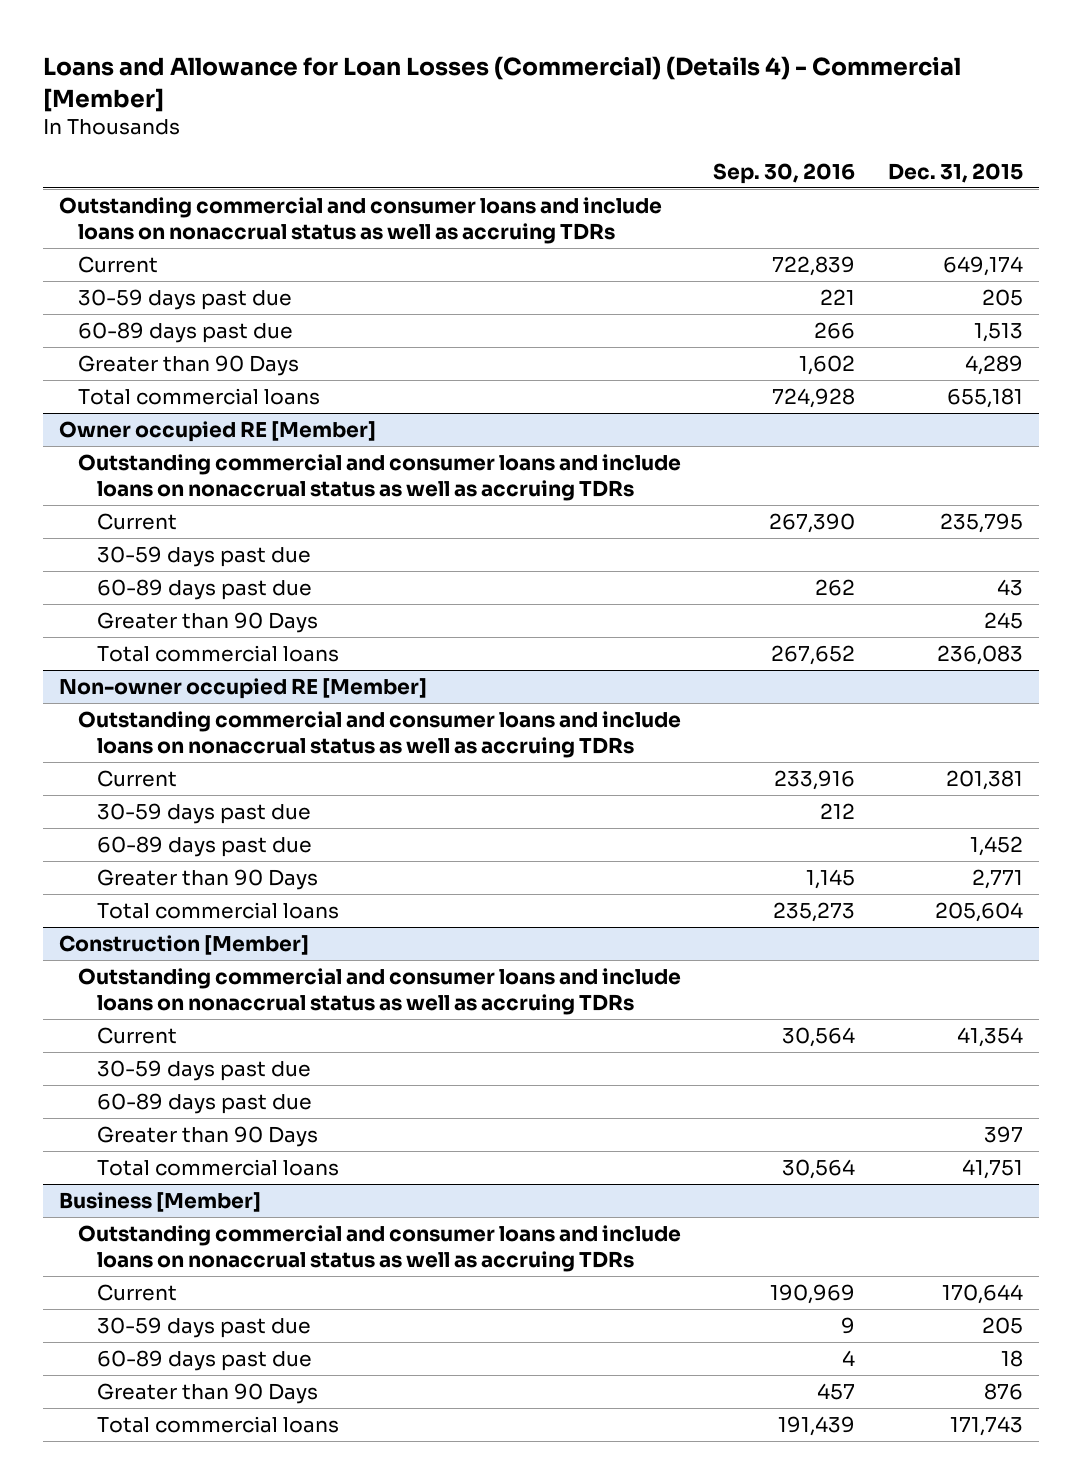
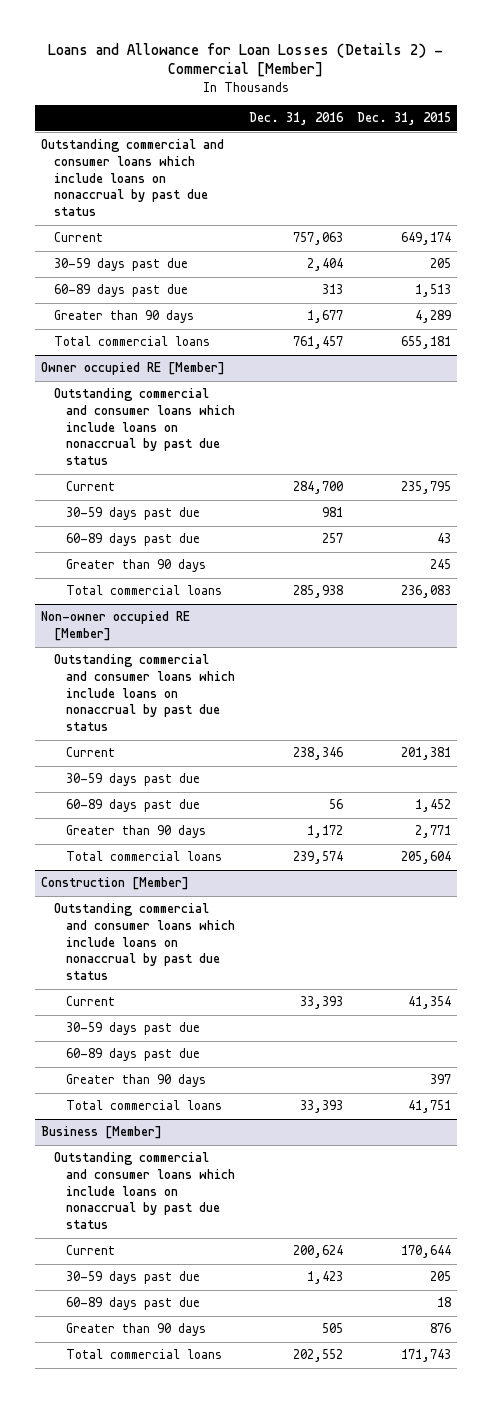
- Loans and Allowance for Loan Losses (Commercial) (Details 4) - Commercial [Member]
+ Loans and Allowance for Loan Losses (Details 2) - Commercial [Member]
- | Sep. 30, 2016 | Dec. 31, 2015
+ | Dec. 31, 2016 | Dec. 31, 2015
- Outstanding commercial and consumer loans and include loans on nonaccrual status as well as accruing TDRs
+ Outstanding commercial and consumer loans which include loans on nonaccrual by past due status
- Greater than 90 Days | 1,602 | 4,289
+ Greater than 90 days | 1,677 | 4,289
@ Owner occupied RE [Member]
- Outstanding commercial and consumer loans and include loans on nonaccrual status as well as accruing TDRs
+ Outstanding commercial and consumer loans which include loans on nonaccrual by past due status
- Greater than 90 Days | | 245
+ Greater than 90 days | | 245
@ Non-owner occupied RE [Member]
- Outstanding commercial and consumer loans and include loans on nonaccrual status as well as accruing TDRs
+ Outstanding commercial and consumer loans which include loans on nonaccrual by past due status
- Greater than 90 Days | 1,145 | 2,771
+ Greater than 90 days | 1,172 | 2,771
@ Construction [Member]
- Outstanding commercial and consumer loans and include loans on nonaccrual status as well as accruing TDRs
+ Outstanding commercial and consumer loans which include loans on nonaccrual by past due status
- Greater than 90 Days | | 397
+ Greater than 90 days | | 397
@ Business [Member]
- Outstanding commercial and consumer loans and include loans on nonaccrual status as well as accruing TDRs
+ Outstanding commercial and consumer loans which include loans on nonaccrual by past due status
- Greater than 90 Days | 457 | 876
+ Greater than 90 days | 505 | 876

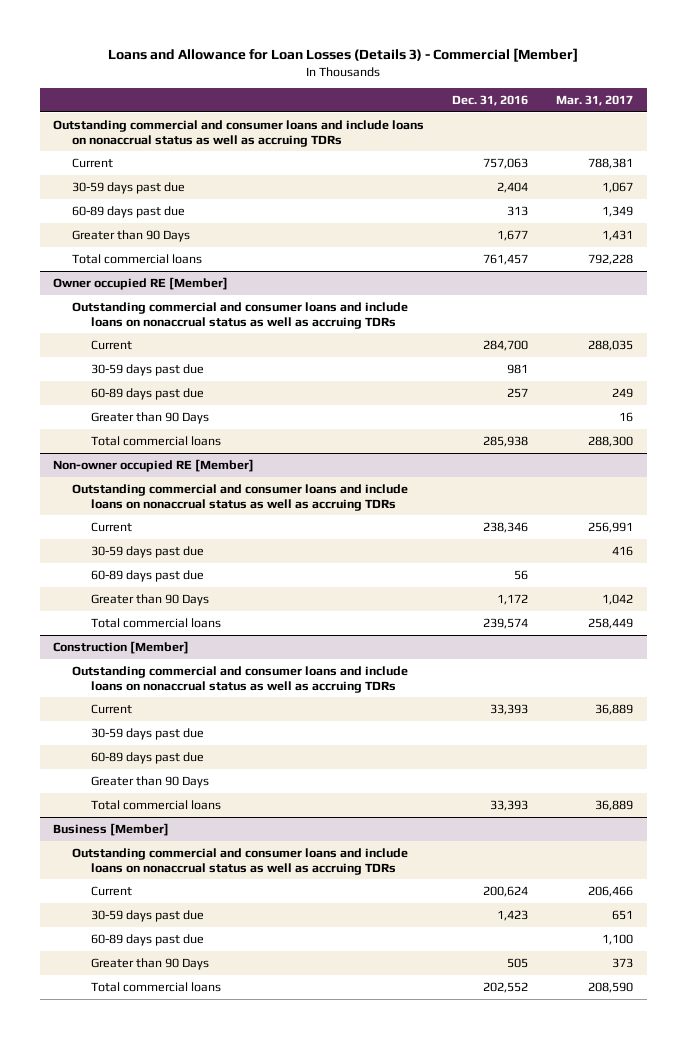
- Loans and Allowance for Loan Losses (Details 2) - Commercial [Member]
+ Loans and Allowance for Loan Losses (Details 3) - Commercial [Member]
- | Dec. 31, 2016 | Dec. 31, 2015
+ | Dec. 31, 2016 | Mar. 31, 2017
- Outstanding commercial and consumer loans which include loans on nonaccrual by past due status
+ Outstanding commercial and consumer loans and include loans on nonaccrual status as well as accruing TDRs
- Greater than 90 days | 1,677 | 4,289
+ Greater than 90 Days | 1,677 | 1,431
@ Owner occupied RE [Member]
- Outstanding commercial and consumer loans which include loans on nonaccrual by past due status
+ Outstanding commercial and consumer loans and include loans on nonaccrual status as well as accruing TDRs
- Greater than 90 days | | 245
+ Greater than 90 Days | | 16
@ Non-owner occupied RE [Member]
- Outstanding commercial and consumer loans which include loans on nonaccrual by past due status
+ Outstanding commercial and consumer loans and include loans on nonaccrual status as well as accruing TDRs
- Greater than 90 days | 1,172 | 2,771
+ Greater than 90 Days | 1,172 | 1,042
@ Construction [Member]
- Outstanding commercial and consumer loans which include loans on nonaccrual by past due status
+ Outstanding commercial and consumer loans and include loans on nonaccrual status as well as accruing TDRs
- Greater than 90 days | | 397
+ Greater than 90 Days
@ Business [Member]
- Outstanding commercial and consumer loans which include loans on nonaccrual by past due status
+ Outstanding commercial and consumer loans and include loans on nonaccrual status as well as accruing TDRs
- Greater than 90 days | 505 | 876
+ Greater than 90 Days | 505 | 373

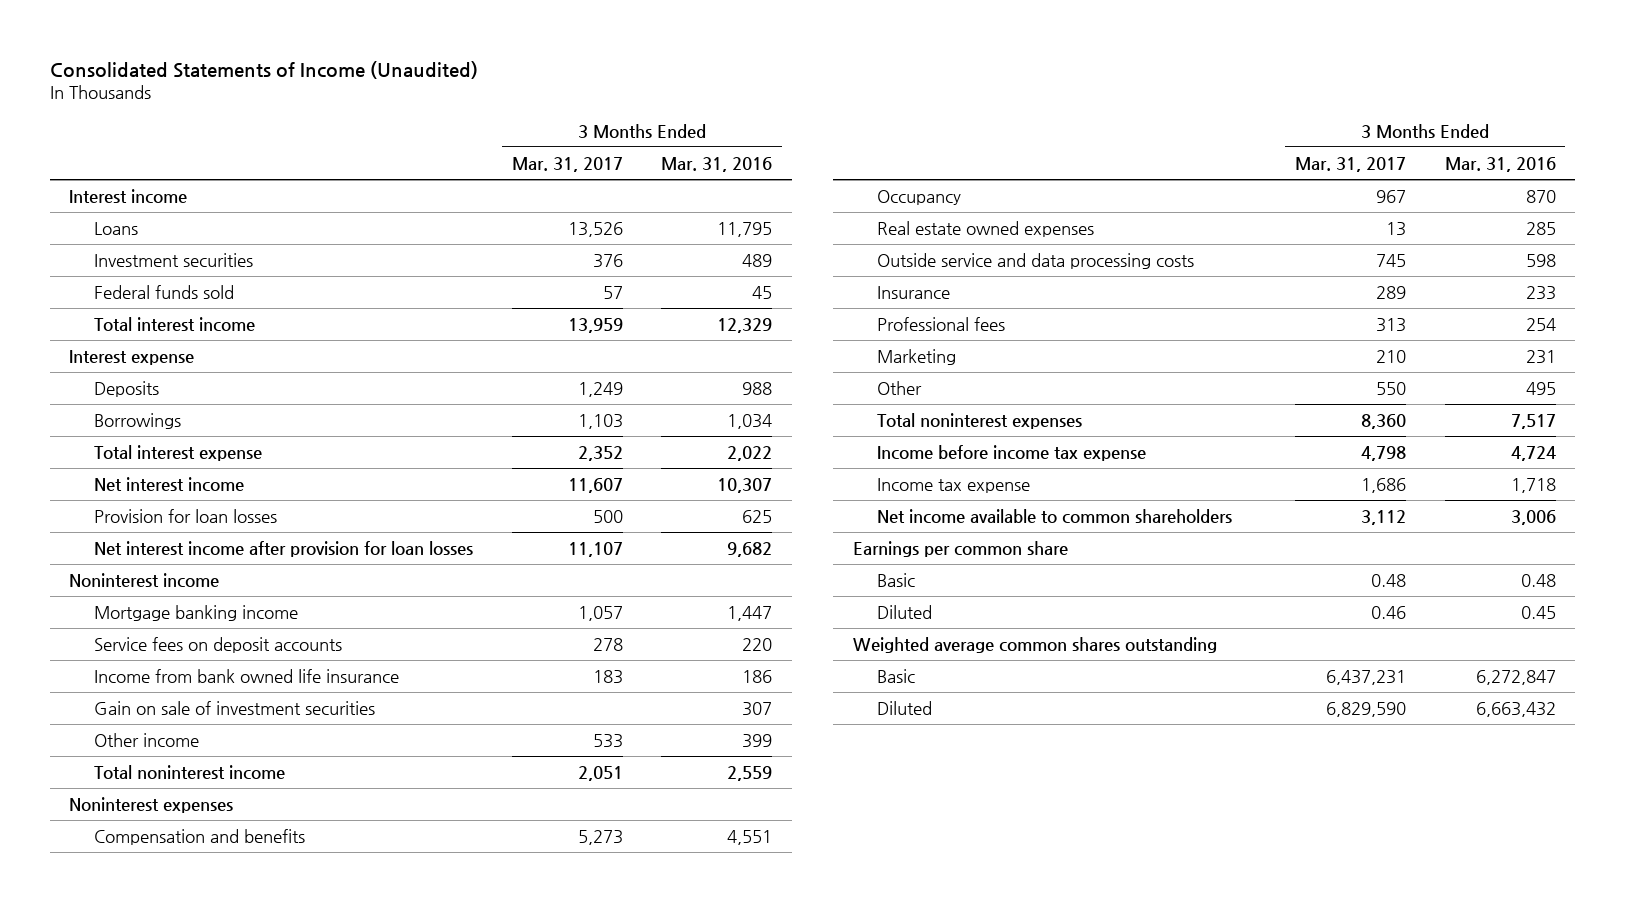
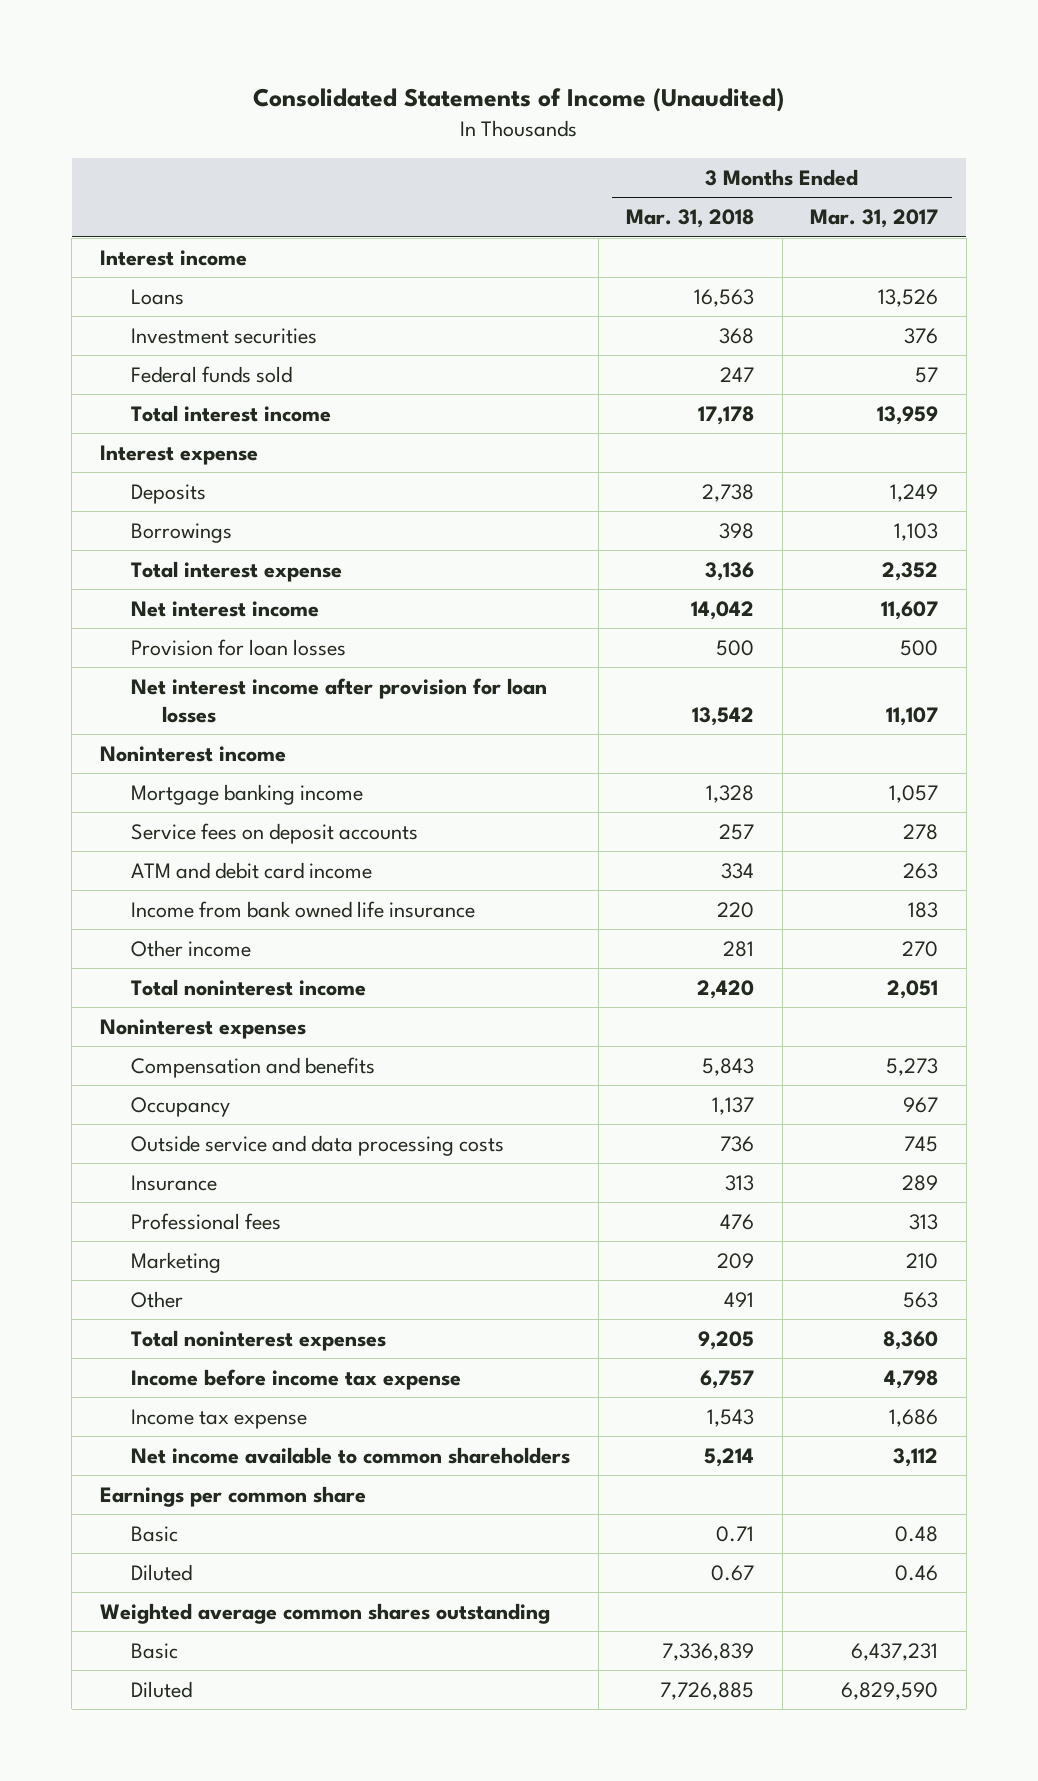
- | 3 Months Ended Mar. 31, 2017 | 3 Months Ended Mar. 31, 2016
+ | 3 Months Ended Mar. 31, 2018 | 3 Months Ended Mar. 31, 2017
+ ATM and debit card income | 334 | 263
- Gain on sale of investment securities | | 307
- Other income | 533 | 399
+ Other income | 281 | 270
- Real estate owned expenses | 13 | 285
- Other | 550 | 495
+ Other | 491 | 563

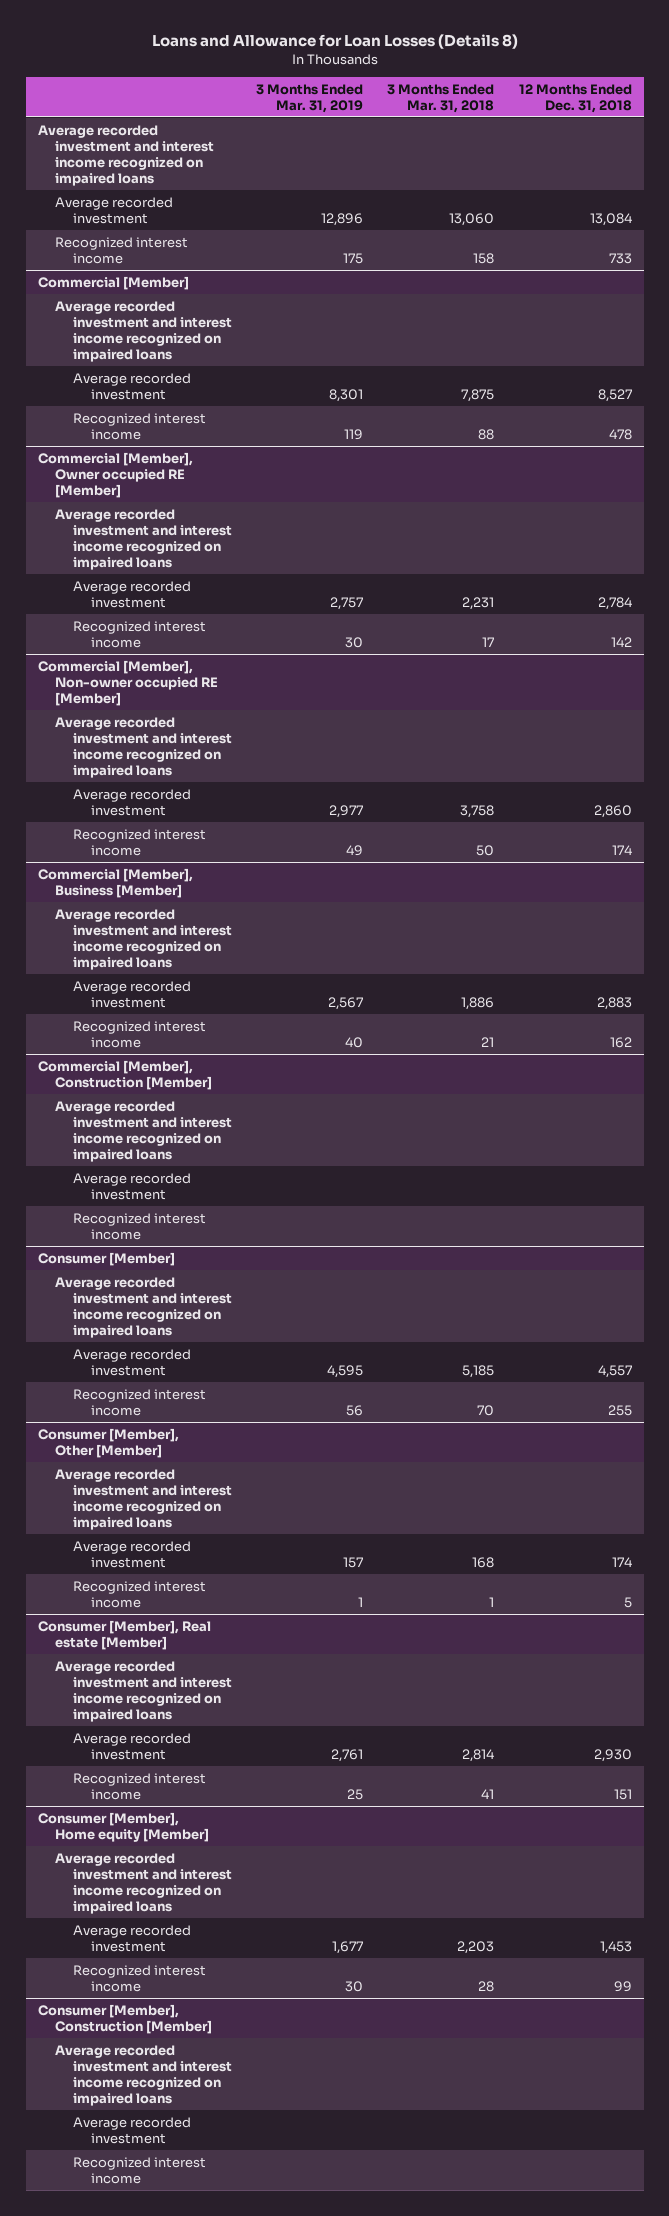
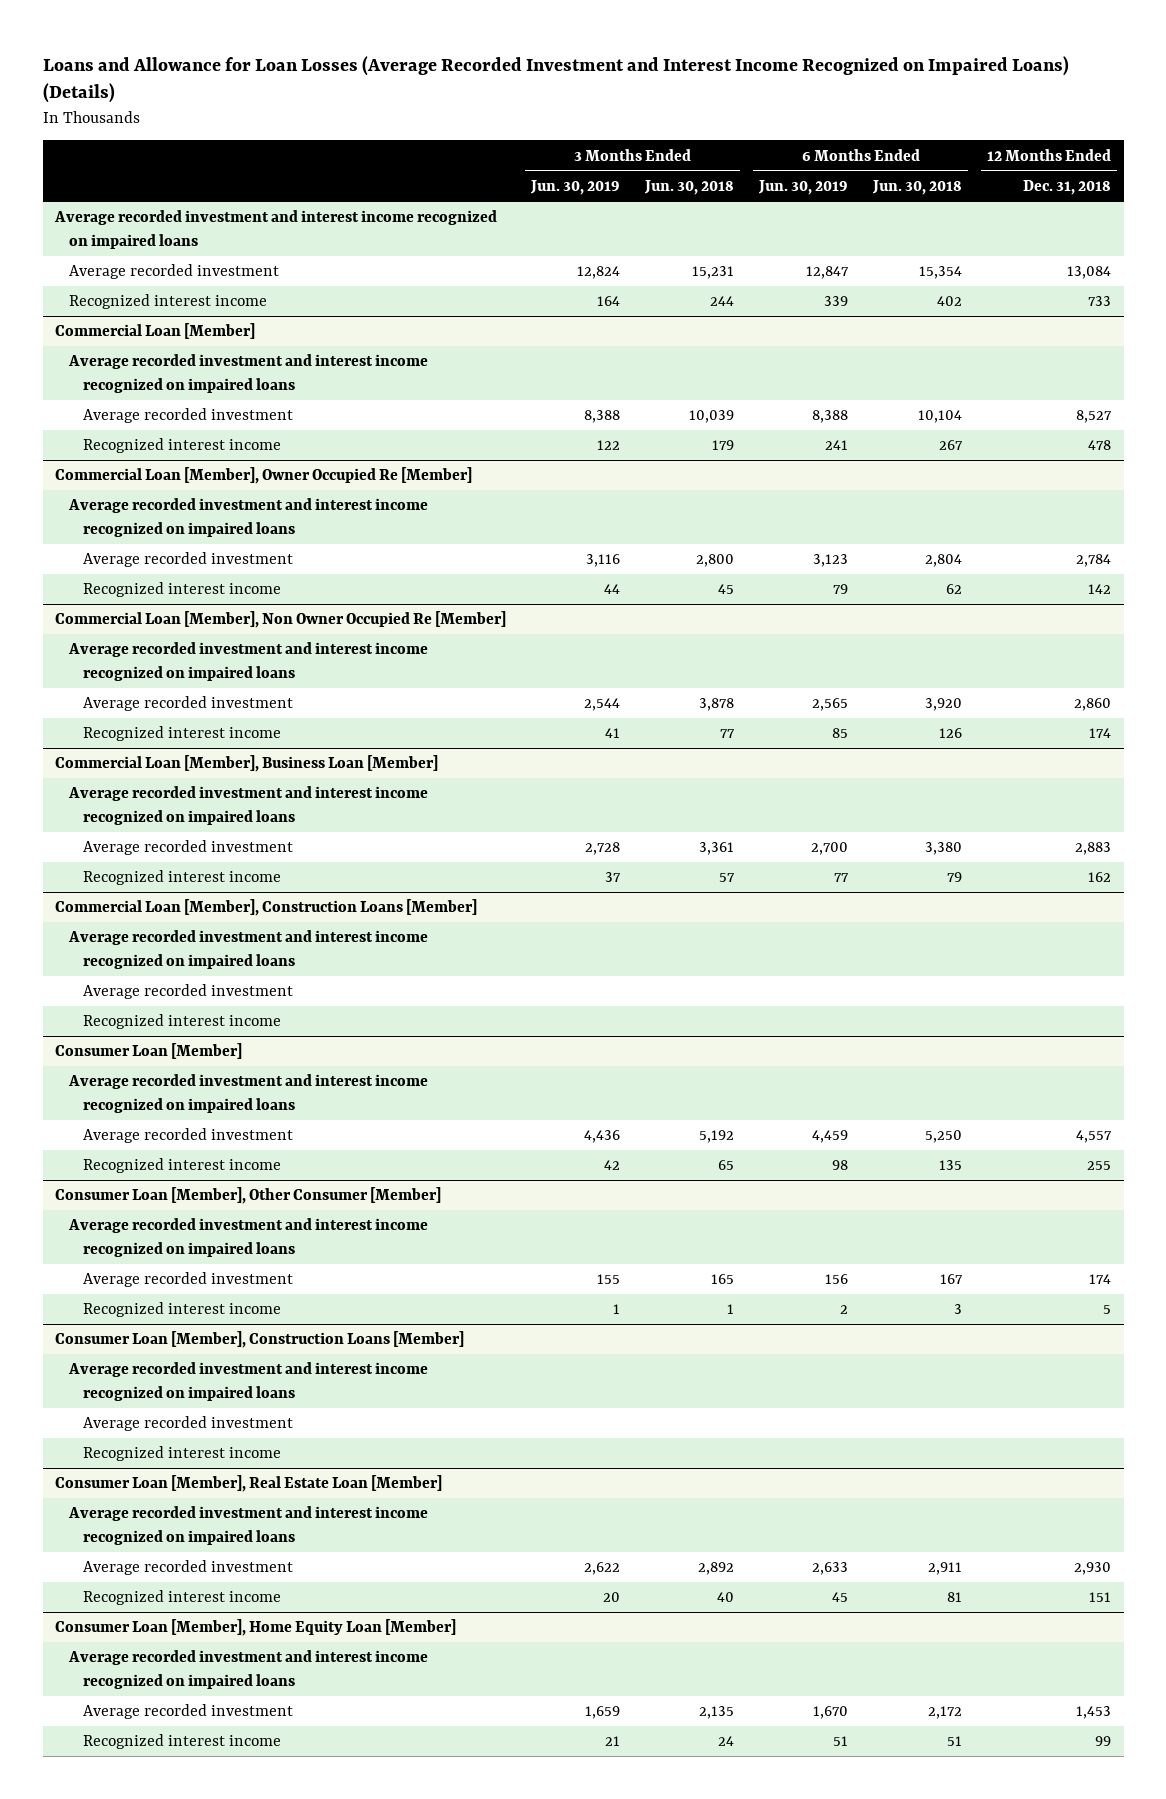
- Loans and Allowance for Loan Losses (Details 8)
+ Loans and Allowance for Loan Losses (Average Recorded Investment and Interest Income Recognized on Impaired Loans) (Details)
- | 3 Months Ended Mar. 31, 2019 | 3 Months Ended Mar. 31, 2018 | 12 Months Ended Dec. 31, 2018
+ | 3 Months Ended Jun. 30, 2019 | 3 Months Ended Jun. 30, 2018 | 6 Months Ended Jun. 30, 2019 | 6 Months Ended Jun. 30, 2018 | 12 Months Ended Dec. 31, 2018
- Commercial [Member]
+ Commercial Loan [Member]
- Commercial [Member], Owner occupied RE [Member]
+ Commercial Loan [Member], Owner Occupied Re [Member]
- Commercial [Member], Non-owner occupied RE [Member]
+ Commercial Loan [Member], Non Owner Occupied Re [Member]
- Commercial [Member], Business [Member]
+ Commercial Loan [Member], Business Loan [Member]
- Commercial [Member], Construction [Member]
+ Commercial Loan [Member], Construction Loans [Member]
- Consumer [Member]
+ Consumer Loan [Member]
- Consumer [Member], Other [Member]
+ Consumer Loan [Member], Other Consumer [Member]
- Consumer [Member], Real estate [Member]
+ Consumer Loan [Member], Construction Loans [Member]
+ Average recorded investment
+ Recognized interest income
+ Consumer Loan [Member], Real Estate Loan [Member]
+ Average recorded investment and interest income recognized on impaired loans
- Consumer [Member], Home equity [Member]
+ Consumer Loan [Member], Home Equity Loan [Member]
- Consumer [Member], Construction [Member]
- Average recorded investment and interest income recognized on impaired loans
- Average recorded investment
- Recognized interest income

